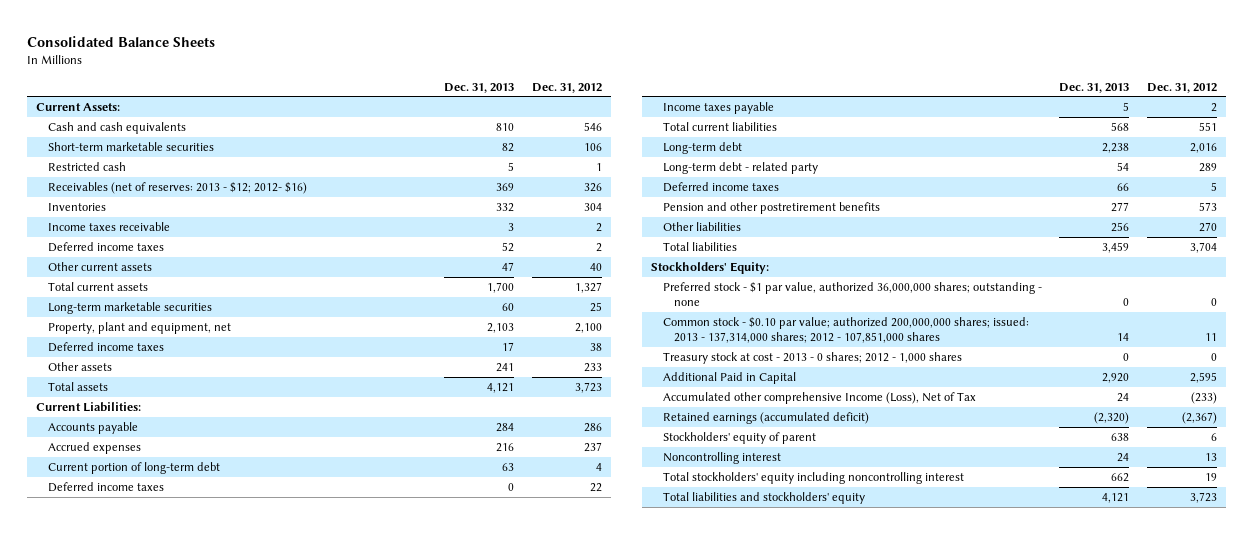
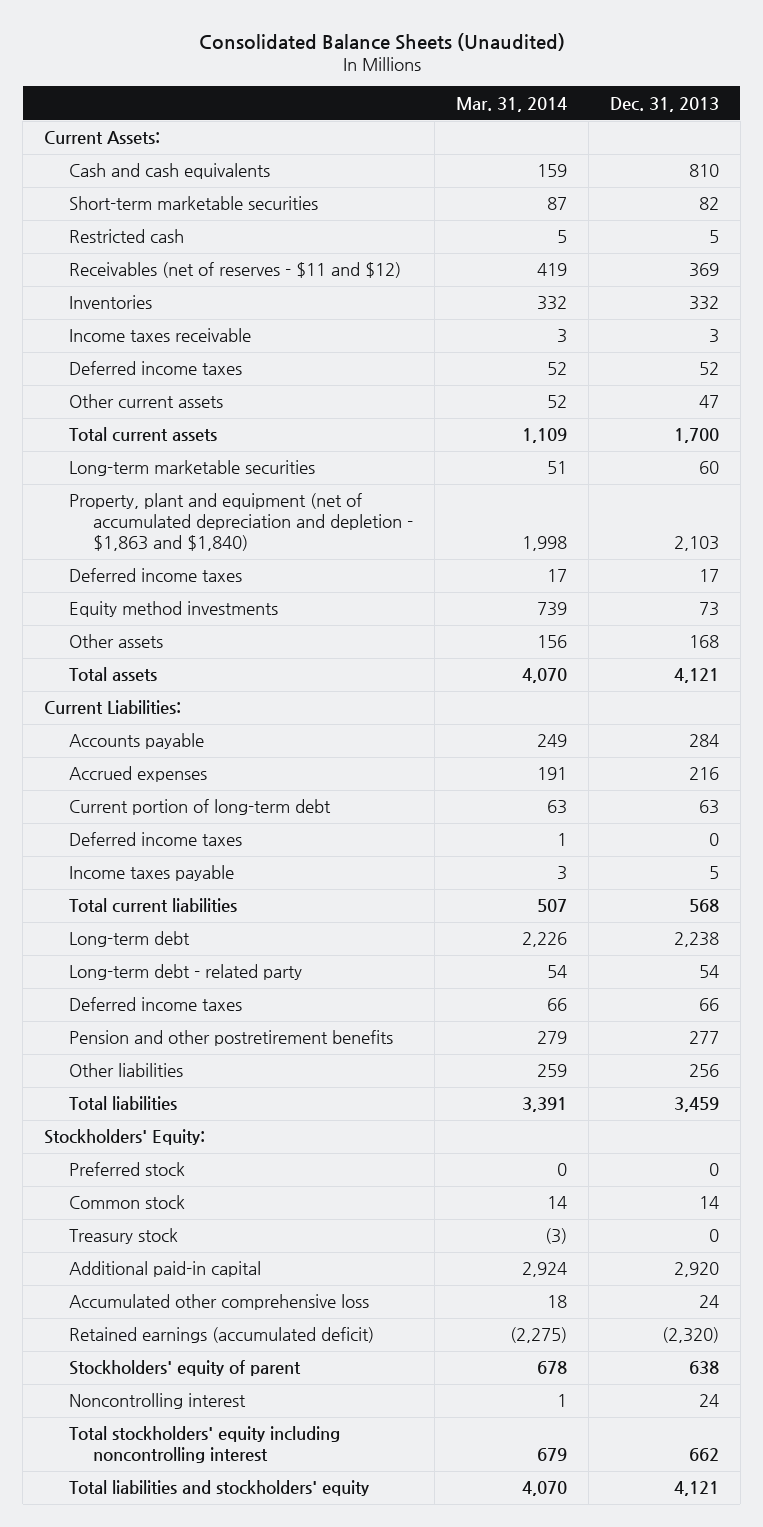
- Consolidated Balance Sheets
+ Consolidated Balance Sheets (Unaudited)
- | Dec. 31, 2013 | Dec. 31, 2012
+ | Mar. 31, 2014 | Dec. 31, 2013
- Receivables (net of reserves: 2013 - $12; 2012- $16) | 369 | 326
+ Receivables (net of reserves - $11 and $12) | 419 | 369
- Property, plant and equipment, net | 2,103 | 2,100
+ Property, plant and equipment (net of accumulated depreciation and depletion - $1,863 and $1,840) | 1,998 | 2,103
- Other assets | 241 | 233
+ Equity method investments | 739 | 73
+ Other assets | 156 | 168
- Preferred stock - $1 par value, authorized 36,000,000 shares; outstanding - none | 0 | 0
- Common stock - $0.10 par value; authorized 200,000,000 shares; issued: 2013 - 137,314,000 shares; 2012 - 107,851,000 shares | 14 | 11
- Treasury stock at cost - 2013 - 0 shares; 2012 - 1,000 shares | 0 | 0
- Additional Paid in Capital | 2,920 | 2,595
- Accumulated other comprehensive Income (Loss), Net of Tax | 24 | (233)
+ Preferred stock | 0 | 0
+ Common stock | 14 | 14
+ Treasury stock | (3) | 0
+ Additional paid-in capital | 2,924 | 2,920
+ Accumulated other comprehensive loss | 18 | 24

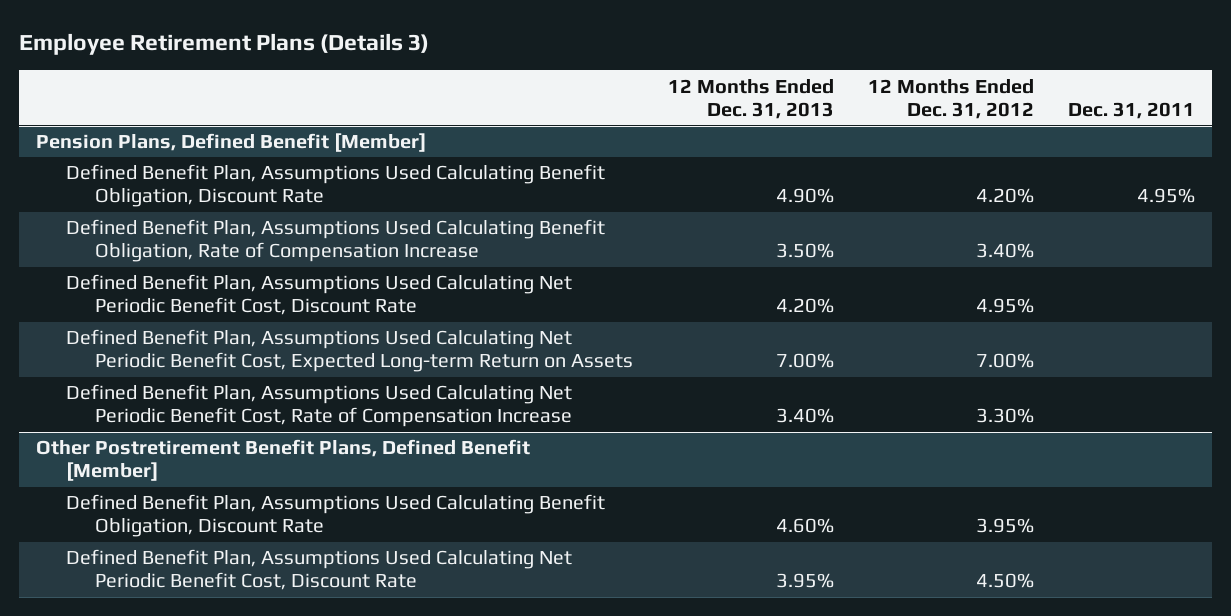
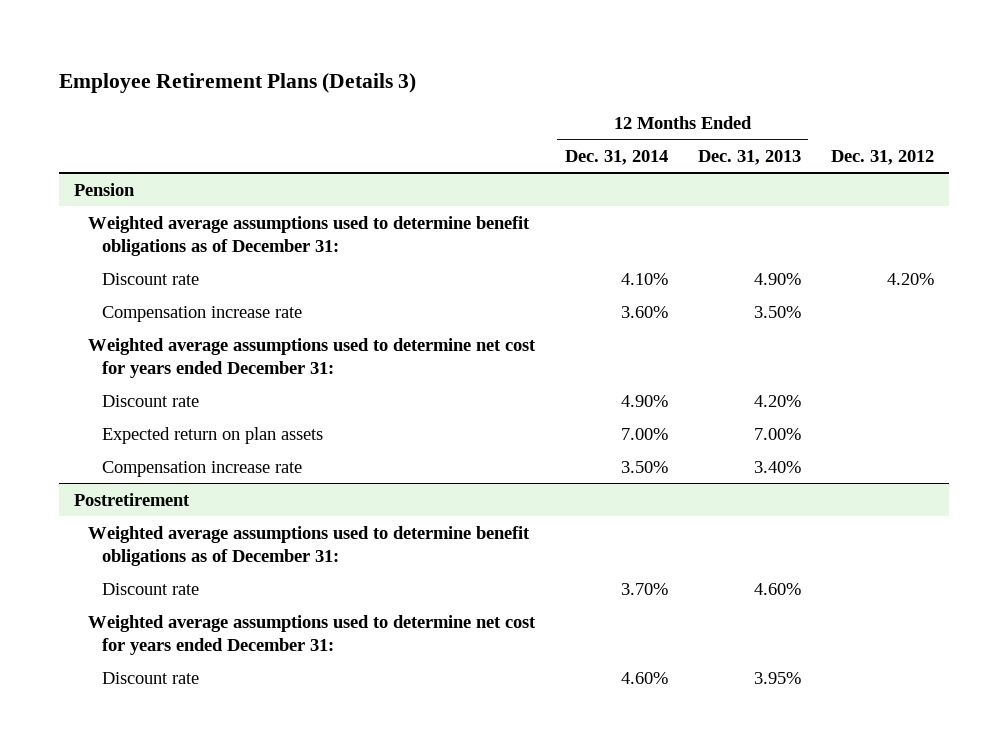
- | 12 Months Ended Dec. 31, 2013 | 12 Months Ended Dec. 31, 2012 | Dec. 31, 2011
+ | 12 Months Ended Dec. 31, 2014 | 12 Months Ended Dec. 31, 2013 | Dec. 31, 2012
- Pension Plans, Defined Benefit [Member]
- Defined Benefit Plan, Assumptions Used Calculating Benefit Obligation, Discount Rate | 4.90% | 4.20% | 4.95%
- Defined Benefit Plan, Assumptions Used Calculating Benefit Obligation, Rate of Compensation Increase | 3.50% | 3.40% |
- Defined Benefit Plan, Assumptions Used Calculating Net Periodic Benefit Cost, Discount Rate | 4.20% | 4.95% |
- Defined Benefit Plan, Assumptions Used Calculating Net Periodic Benefit Cost, Expected Long-term Return on Assets | 7.00% | 7.00% |
- Defined Benefit Plan, Assumptions Used Calculating Net Periodic Benefit Cost, Rate of Compensation Increase | 3.40% | 3.30% |
- Other Postretirement Benefit Plans, Defined Benefit [Member]
- Defined Benefit Plan, Assumptions Used Calculating Benefit Obligation, Discount Rate | 4.60% | 3.95% |
- Defined Benefit Plan, Assumptions Used Calculating Net Periodic Benefit Cost, Discount Rate | 3.95% | 4.50% |
+ Pension
+ Weighted average assumptions used to determine benefit obligations as of December 31:
+ Discount rate | 4.10% | 4.90% | 4.20%
+ Compensation increase rate | 3.60% | 3.50% |
+ Weighted average assumptions used to determine net cost for years ended December 31:
+ Discount rate | 4.90% | 4.20% |
+ Expected return on plan assets | 7.00% | 7.00% |
+ Compensation increase rate | 3.50% | 3.40% |
+ Postretirement
+ Weighted average assumptions used to determine benefit obligations as of December 31:
+ Discount rate | 3.70% | 4.60% |
+ Weighted average assumptions used to determine net cost for years ended December 31:
+ Discount rate | 4.60% | 3.95% |

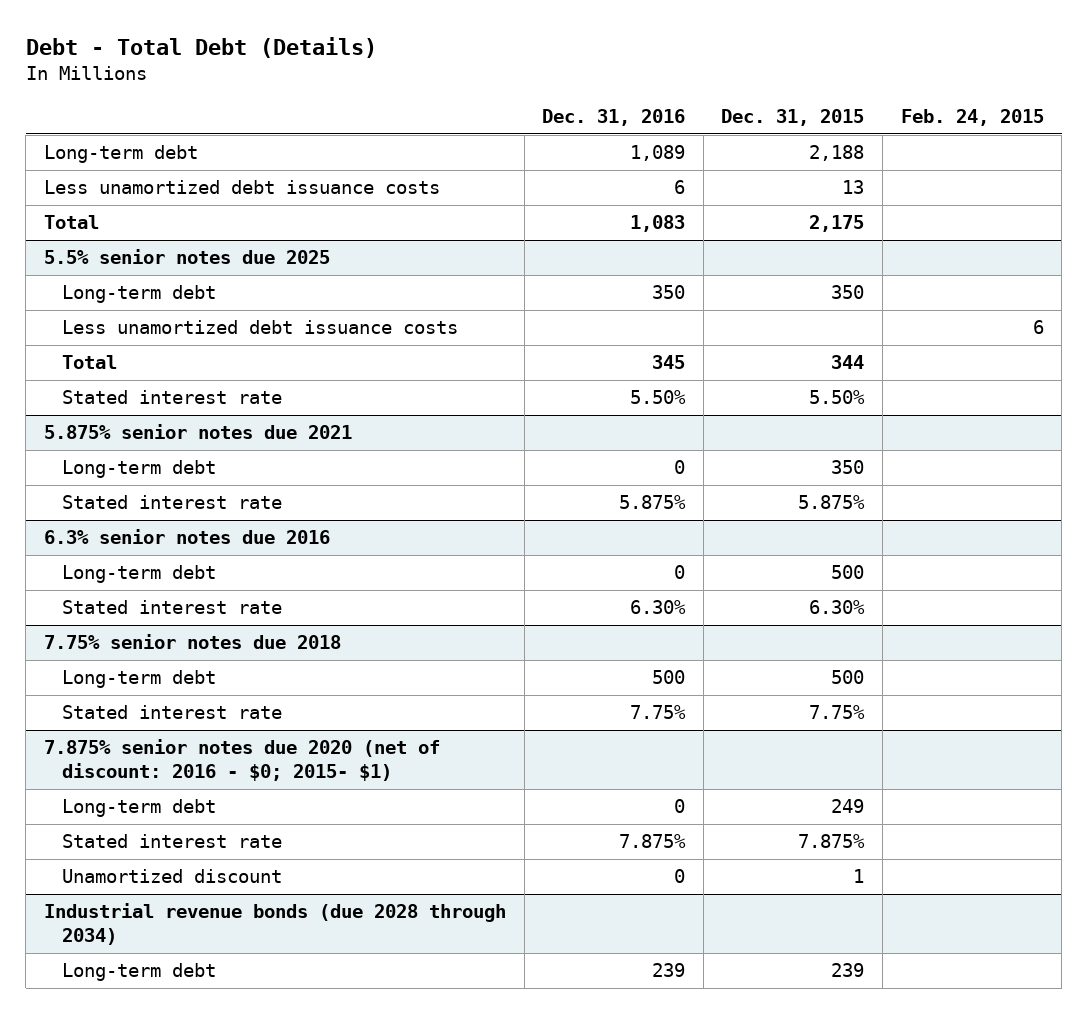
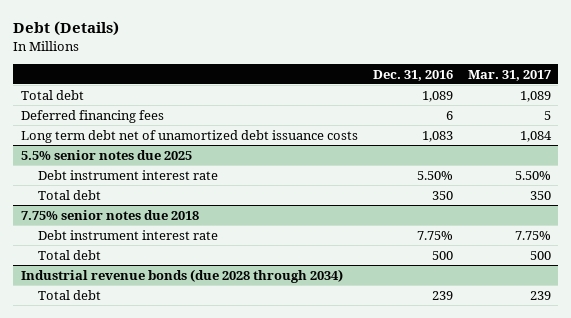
- Debt - Total Debt (Details)
+ Debt (Details)
- | Dec. 31, 2016 | Dec. 31, 2015 | Feb. 24, 2015
+ | Dec. 31, 2016 | Mar. 31, 2017
- Long-term debt | 1,089 | 2,188 |
- Less unamortized debt issuance costs | 6 | 13 |
- Total | 1,083 | 2,175 |
+ Total debt | 1,089 | 1,089
+ Deferred financing fees | 6 | 5
+ Long term debt net of unamortized debt issuance costs | 1,083 | 1,084
@ 5.5% senior notes due 2025
- Long-term debt | 350 | 350 |
- Less unamortized debt issuance costs | | | 6
- Total | 345 | 344 |
- Stated interest rate | 5.50% | 5.50% |
- 5.875% senior notes due 2021
- Long-term debt | 0 | 350 |
- Stated interest rate | 5.875% | 5.875% |
- 6.3% senior notes due 2016
- Long-term debt | 0 | 500 |
- Stated interest rate | 6.30% | 6.30% |
@ 5.5% senior notes due 2025
+ Debt instrument interest rate | 5.50% | 5.50%
+ Total debt | 350 | 350
@ 7.75% senior notes due 2018
- Long-term debt | 500 | 500 |
- Stated interest rate | 7.75% | 7.75% |
- 7.875% senior notes due 2020 (net of discount: 2016 - $0; 2015- $1)
- Long-term debt | 0 | 249 |
- Stated interest rate | 7.875% | 7.875% |
- Unamortized discount | 0 | 1 |
@ 7.75% senior notes due 2018
+ Debt instrument interest rate | 7.75% | 7.75%
+ Total debt | 500 | 500
@ Industrial revenue bonds (due 2028 through 2034)
- Long-term debt | 239 | 239 |
+ Total debt | 239 | 239

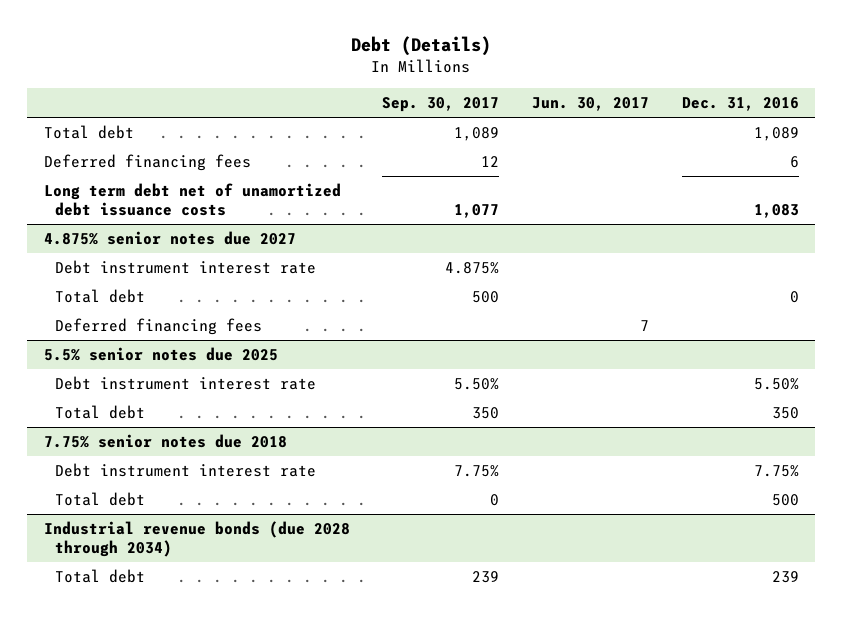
- | Dec. 31, 2016 | Mar. 31, 2017
+ | Sep. 30, 2017 | Jun. 30, 2017 | Dec. 31, 2016
+ 4.875% senior notes due 2027
+ Debt instrument interest rate | 4.875% | |
+ Total debt | 500 | | 0
+ Deferred financing fees | | 7 |

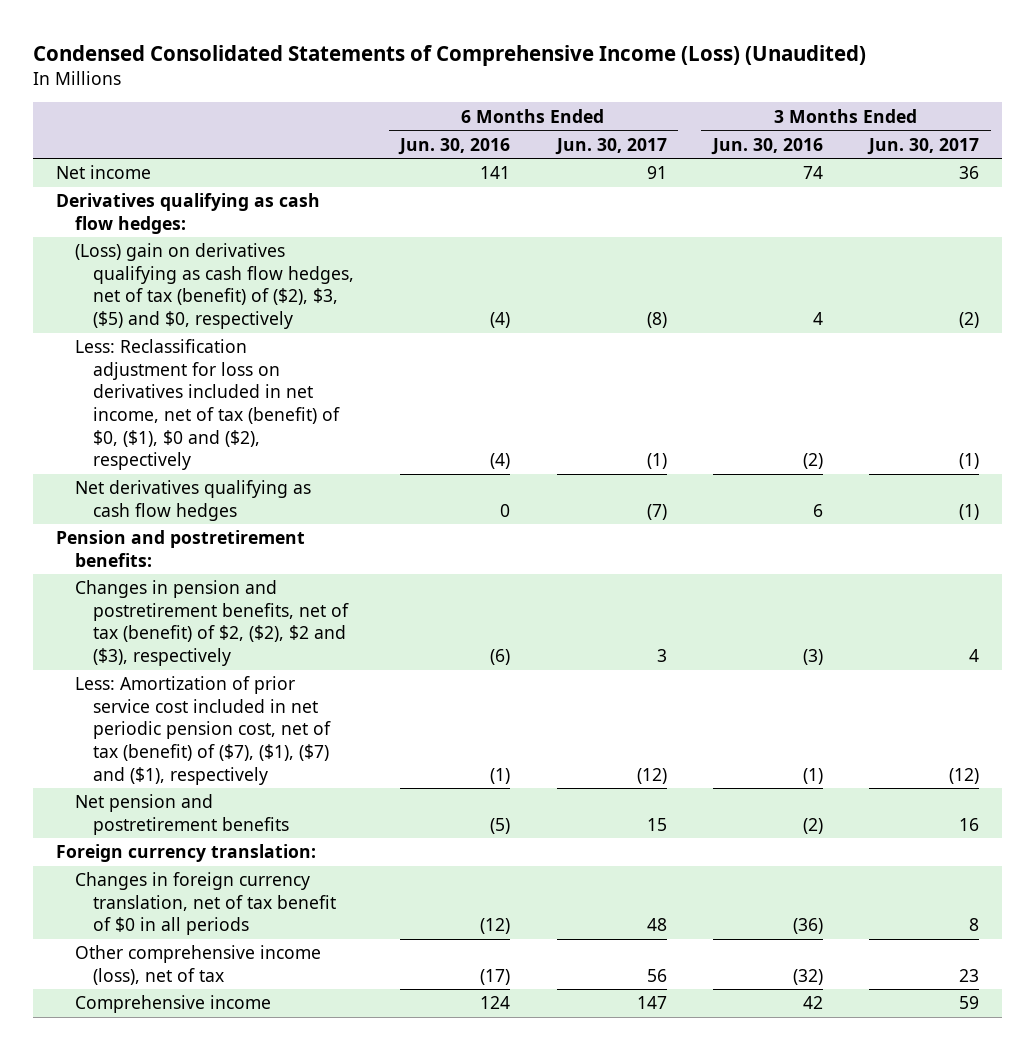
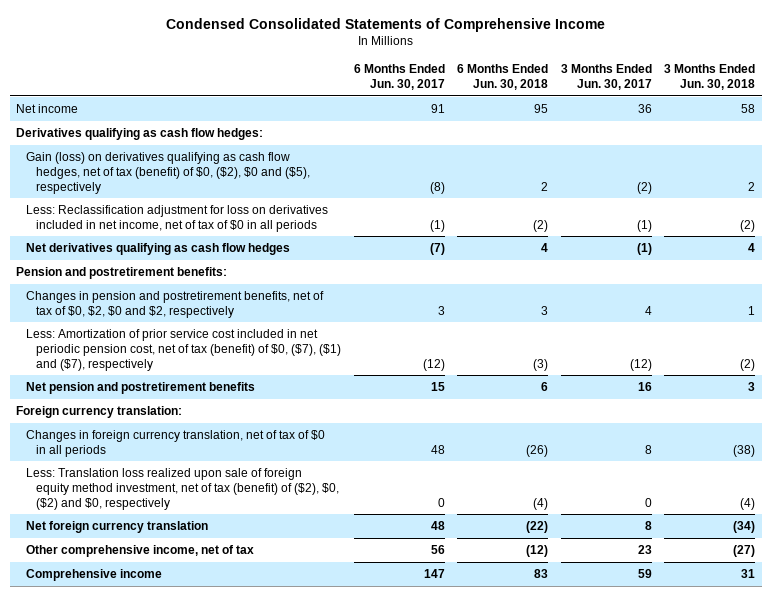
- Condensed Consolidated Statements of Comprehensive Income (Loss) (Unaudited)
+ Condensed Consolidated Statements of Comprehensive Income
- | 6 Months Ended Jun. 30, 2016 | 6 Months Ended Jun. 30, 2017 | 3 Months Ended Jun. 30, 2016 | 3 Months Ended Jun. 30, 2017
+ | 6 Months Ended Jun. 30, 2017 | 6 Months Ended Jun. 30, 2018 | 3 Months Ended Jun. 30, 2017 | 3 Months Ended Jun. 30, 2018
- (Loss) gain on derivatives qualifying as cash flow hedges, net of tax (benefit) of ($2), $3, ($5) and $0, respectively | (4) | (8) | 4 | (2)
- Less: Reclassification adjustment for loss on derivatives included in net income, net of tax (benefit) of $0, ($1), $0 and ($2), respectively | (4) | (1) | (2) | (1)
+ Gain (loss) on derivatives qualifying as cash flow hedges, net of tax (benefit) of $0, ($2), $0 and ($5), respectively | (8) | 2 | (2) | 2
+ Less: Reclassification adjustment for loss on derivatives included in net income, net of tax of $0 in all periods | (1) | (2) | (1) | (2)
- Changes in pension and postretirement benefits, net of tax (benefit) of $2, ($2), $2 and ($3), respectively | (6) | 3 | (3) | 4
- Less: Amortization of prior service cost included in net periodic pension cost, net of tax (benefit) of ($7), ($1), ($7) and ($1), respectively | (1) | (12) | (1) | (12)
+ Changes in pension and postretirement benefits, net of tax of $0, $2, $0 and $2, respectively | 3 | 3 | 4 | 1
+ Less: Amortization of prior service cost included in net periodic pension cost, net of tax (benefit) of $0, ($7), ($1) and ($7), respectively | (12) | (3) | (12) | (2)
- Changes in foreign currency translation, net of tax benefit of $0 in all periods | (12) | 48 | (36) | 8
- Other comprehensive income (loss), net of tax | (17) | 56 | (32) | 23
+ Changes in foreign currency translation, net of tax of $0 in all periods | 48 | (26) | 8 | (38)
+ Less: Translation loss realized upon sale of foreign equity method investment, net of tax (benefit) of ($2), $0, ($2) and $0, respectively | 0 | (4) | 0 | (4)
+ Net foreign currency translation | 48 | (22) | 8 | (34)
+ Other comprehensive income, net of tax | 56 | (12) | 23 | (27)

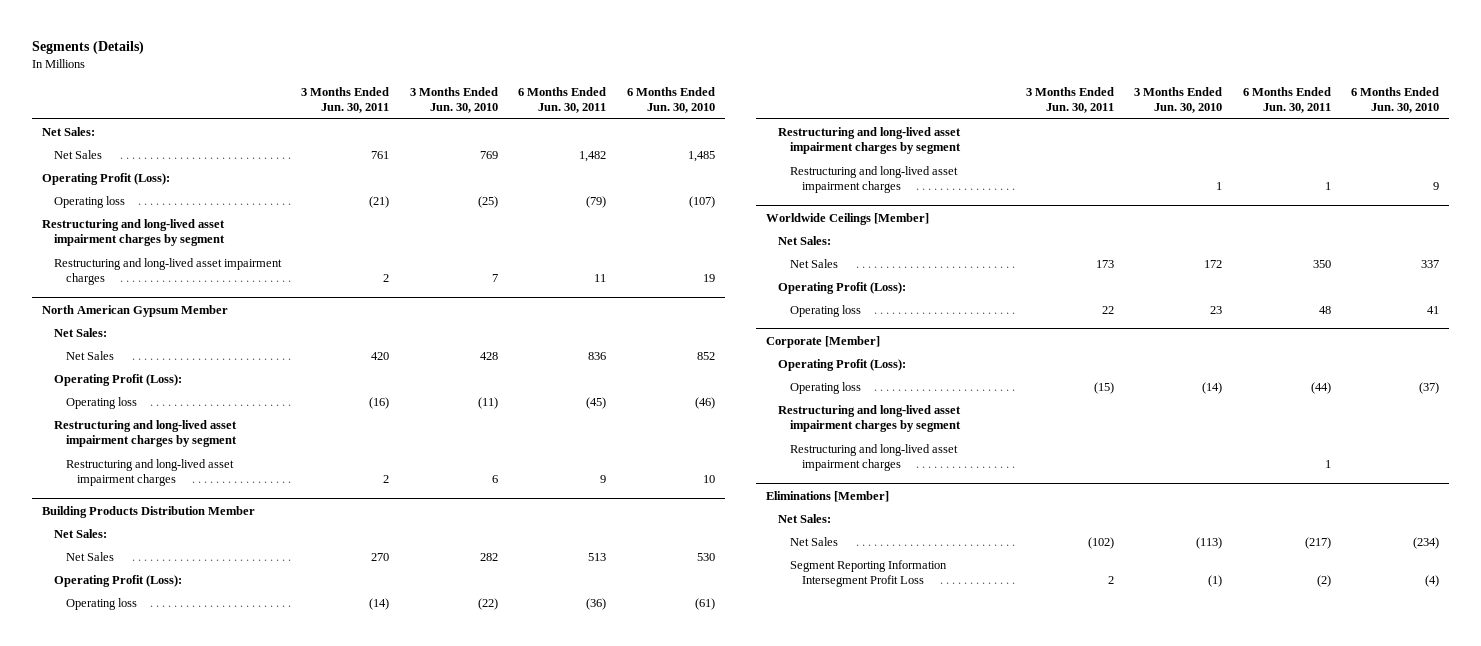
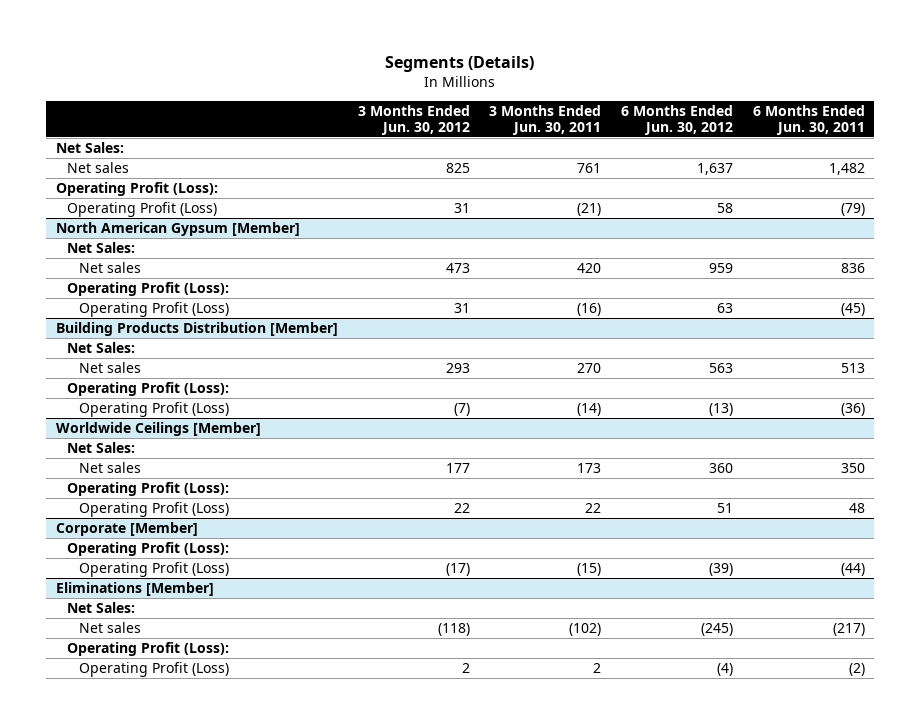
- | 3 Months Ended Jun. 30, 2011 | 3 Months Ended Jun. 30, 2010 | 6 Months Ended Jun. 30, 2011 | 6 Months Ended Jun. 30, 2010
+ | 3 Months Ended Jun. 30, 2012 | 3 Months Ended Jun. 30, 2011 | 6 Months Ended Jun. 30, 2012 | 6 Months Ended Jun. 30, 2011
- Net Sales | 761 | 769 | 1,482 | 1,485
+ Net sales | 825 | 761 | 1,637 | 1,482
- Operating loss | (21) | (25) | (79) | (107)
- Restructuring and long-lived asset impairment charges by segment
- Restructuring and long-lived asset impairment charges | 2 | 7 | 11 | 19
- North American Gypsum Member
+ Operating Profit (Loss) | 31 | (21) | 58 | (79)
+ North American Gypsum [Member]
- Net Sales | 420 | 428 | 836 | 852
+ Net sales | 473 | 420 | 959 | 836
- Operating loss | (16) | (11) | (45) | (46)
- Restructuring and long-lived asset impairment charges by segment
- Restructuring and long-lived asset impairment charges | 2 | 6 | 9 | 10
- Building Products Distribution Member
+ Operating Profit (Loss) | 31 | (16) | 63 | (45)
+ Building Products Distribution [Member]
- Net Sales | 270 | 282 | 513 | 530
+ Net sales | 293 | 270 | 563 | 513
- Operating loss | (14) | (22) | (36) | (61)
- Restructuring and long-lived asset impairment charges by segment
- Restructuring and long-lived asset impairment charges | | 1 | 1 | 9
+ Operating Profit (Loss) | (7) | (14) | (13) | (36)
@ Worldwide Ceilings [Member]
- Net Sales | 173 | 172 | 350 | 337
+ Net sales | 177 | 173 | 360 | 350
- Operating loss | 22 | 23 | 48 | 41
+ Operating Profit (Loss) | 22 | 22 | 51 | 48
@ Corporate [Member]
- Operating loss | (15) | (14) | (44) | (37)
- Restructuring and long-lived asset impairment charges by segment
- Restructuring and long-lived asset impairment charges | | | 1 |
+ Operating Profit (Loss) | (17) | (15) | (39) | (44)
@ Eliminations [Member]
- Net Sales | (102) | (113) | (217) | (234)
- Segment Reporting Information Intersegment Profit Loss | 2 | (1) | (2) | (4)
+ Net sales | (118) | (102) | (245) | (217)
+ Operating Profit (Loss):
+ Operating Profit (Loss) | 2 | 2 | (4) | (2)

